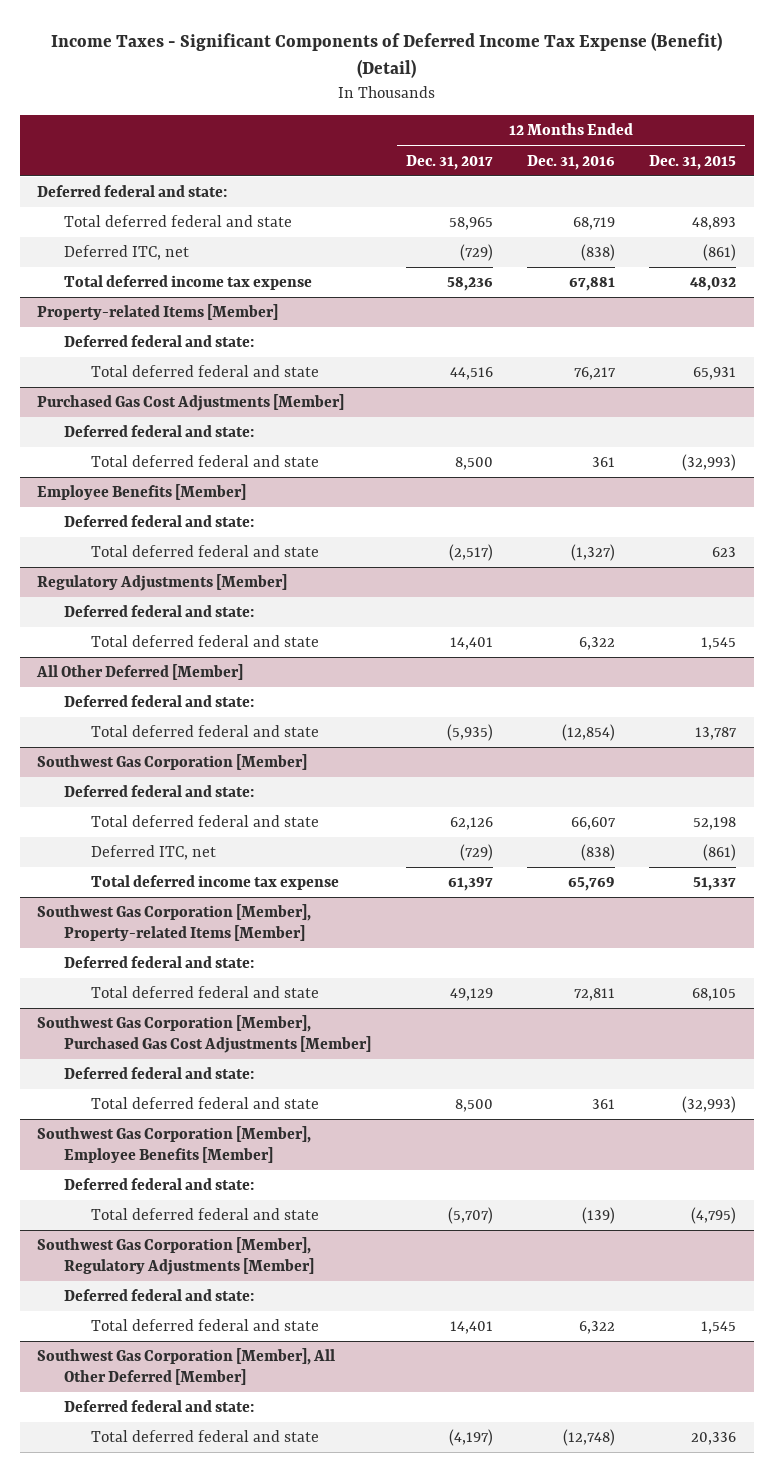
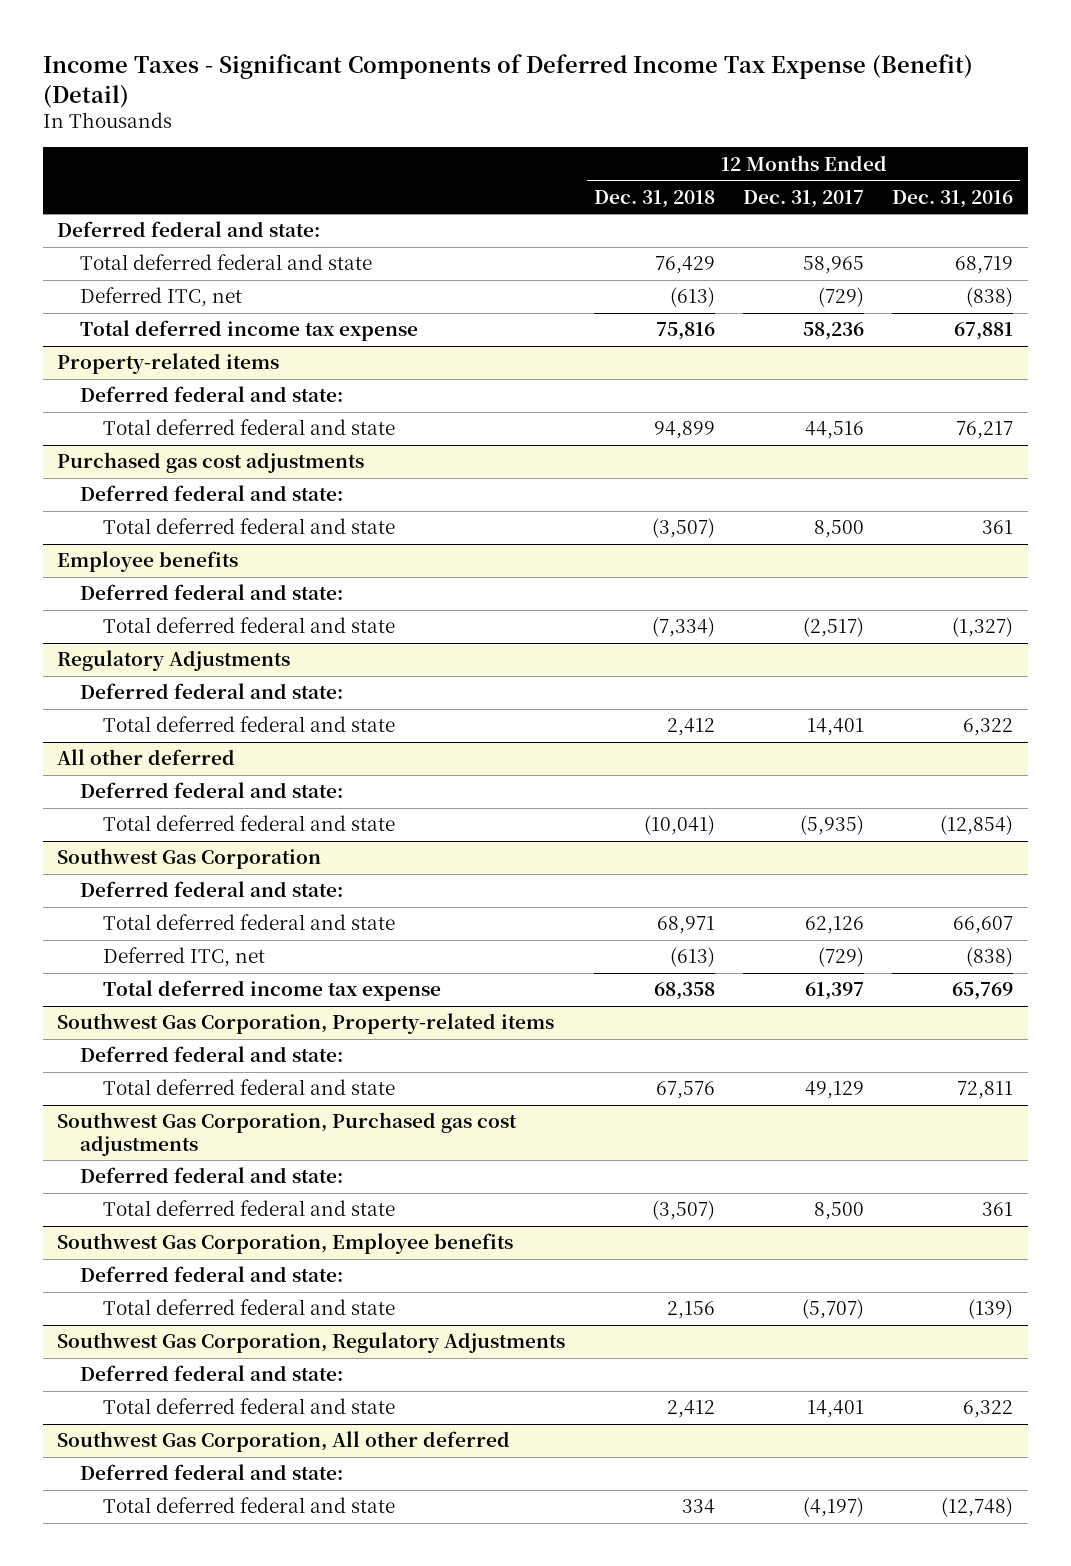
- | 12 Months Ended Dec. 31, 2017 | 12 Months Ended Dec. 31, 2016 | 12 Months Ended Dec. 31, 2015
+ | 12 Months Ended Dec. 31, 2018 | 12 Months Ended Dec. 31, 2017 | 12 Months Ended Dec. 31, 2016
- Property-related Items [Member]
+ Property-related items
- Purchased Gas Cost Adjustments [Member]
+ Purchased gas cost adjustments
- Employee Benefits [Member]
+ Employee benefits
- Regulatory Adjustments [Member]
+ Regulatory Adjustments
- All Other Deferred [Member]
+ All other deferred
- Southwest Gas Corporation [Member]
+ Southwest Gas Corporation
- Southwest Gas Corporation [Member], Property-related Items [Member]
+ Southwest Gas Corporation, Property-related items
- Southwest Gas Corporation [Member], Purchased Gas Cost Adjustments [Member]
+ Southwest Gas Corporation, Purchased gas cost adjustments
- Southwest Gas Corporation [Member], Employee Benefits [Member]
+ Southwest Gas Corporation, Employee benefits
- Southwest Gas Corporation [Member], Regulatory Adjustments [Member]
+ Southwest Gas Corporation, Regulatory Adjustments
- Southwest Gas Corporation [Member], All Other Deferred [Member]
+ Southwest Gas Corporation, All other deferred

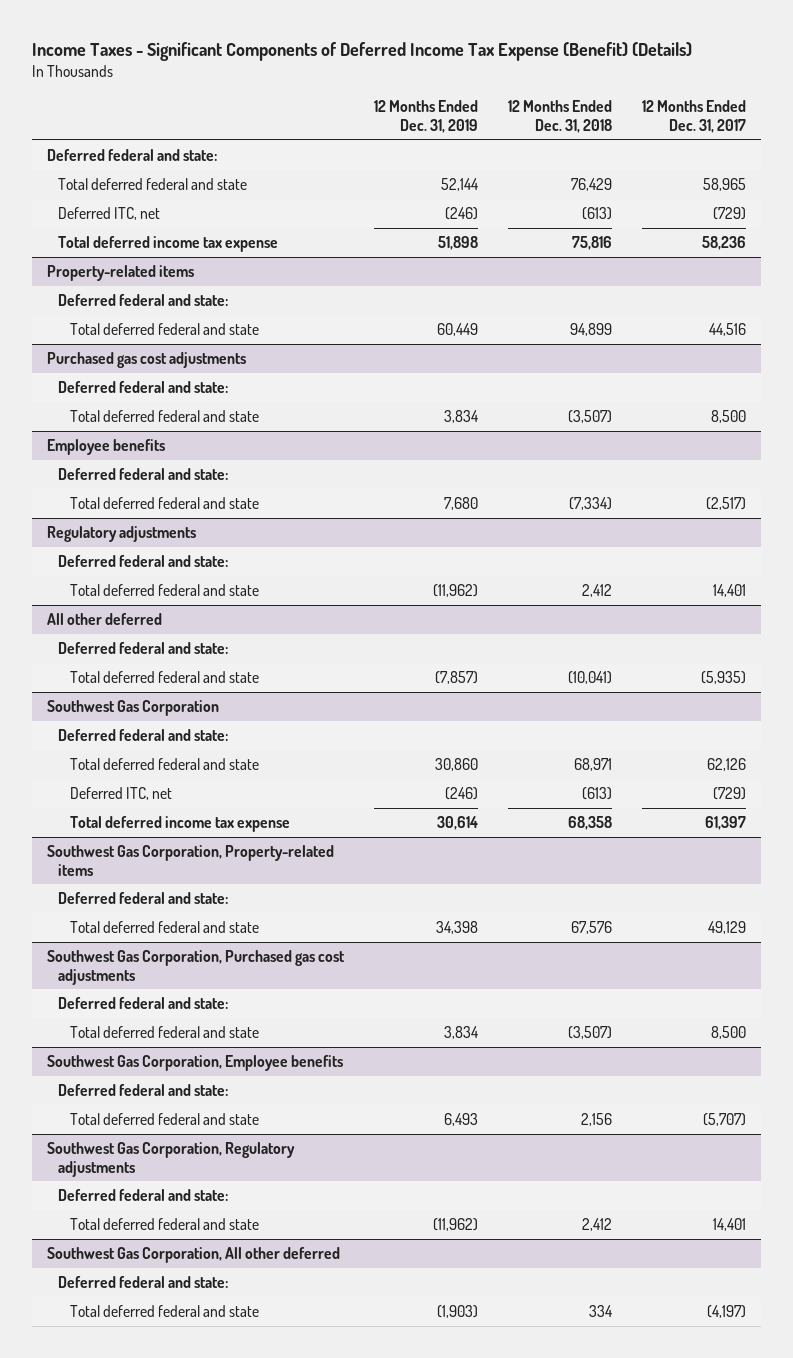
- Income Taxes - Significant Components of Deferred Income Tax Expense (Benefit) (Detail)
+ Income Taxes - Significant Components of Deferred Income Tax Expense (Benefit) (Details)
- | 12 Months Ended Dec. 31, 2018 | 12 Months Ended Dec. 31, 2017 | 12 Months Ended Dec. 31, 2016
+ | 12 Months Ended Dec. 31, 2019 | 12 Months Ended Dec. 31, 2018 | 12 Months Ended Dec. 31, 2017
- Regulatory Adjustments
+ Regulatory adjustments
- Southwest Gas Corporation, Regulatory Adjustments
+ Southwest Gas Corporation, Regulatory adjustments

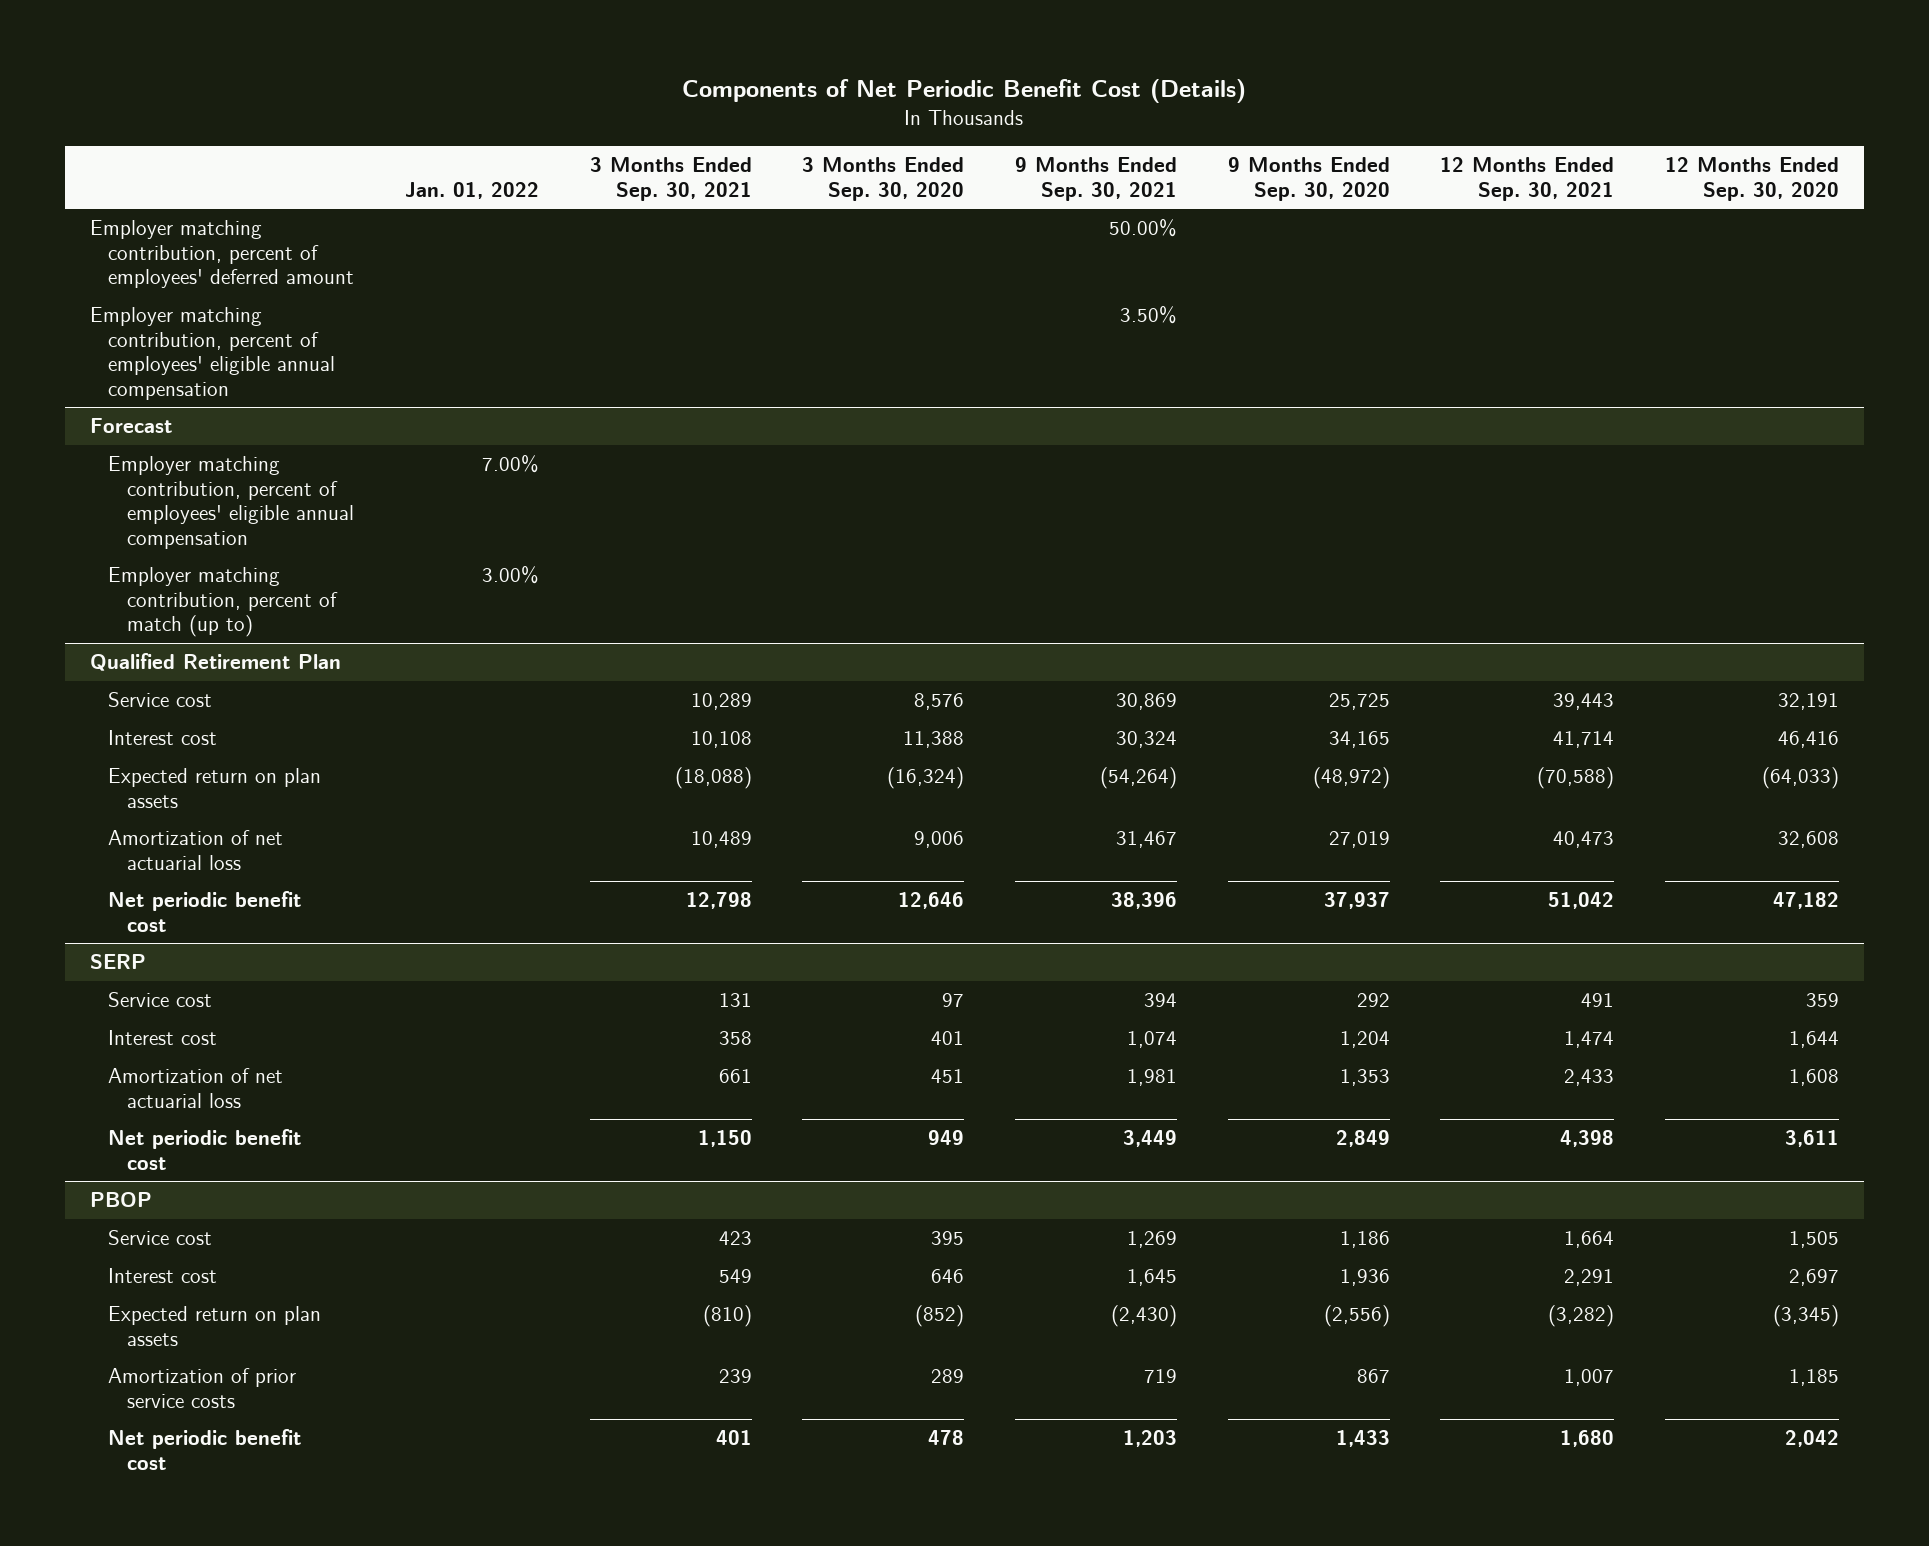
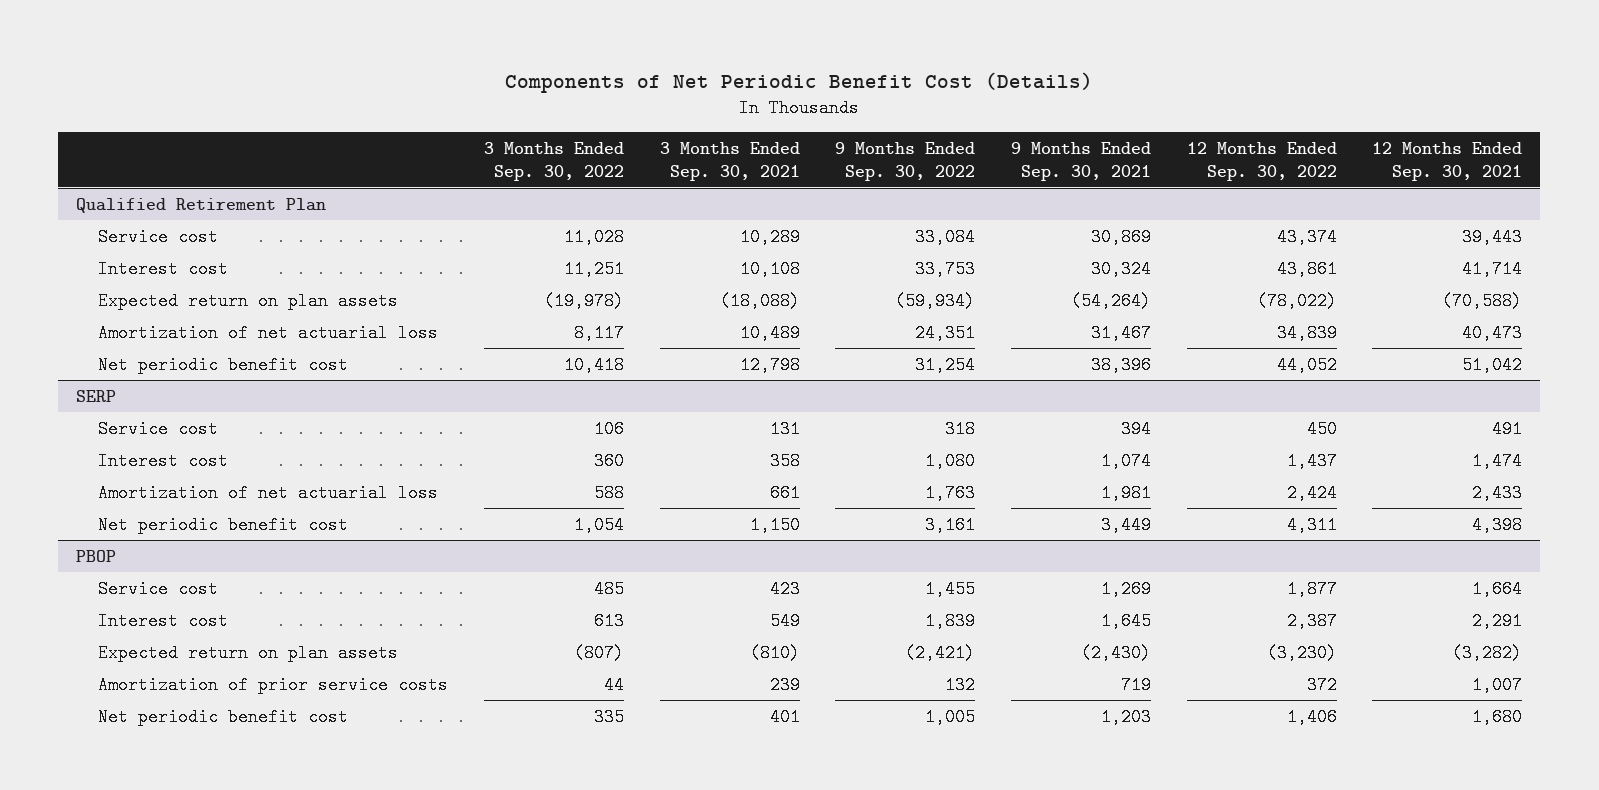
- | Jan. 01, 2022 | 3 Months Ended Sep. 30, 2021 | 3 Months Ended Sep. 30, 2020 | 9 Months Ended Sep. 30, 2021 | 9 Months Ended Sep. 30, 2020 | 12 Months Ended Sep. 30, 2021 | 12 Months Ended Sep. 30, 2020
+ | 3 Months Ended Sep. 30, 2022 | 3 Months Ended Sep. 30, 2021 | 9 Months Ended Sep. 30, 2022 | 9 Months Ended Sep. 30, 2021 | 12 Months Ended Sep. 30, 2022 | 12 Months Ended Sep. 30, 2021
- Employer matching contribution, percent of employees' deferred amount | | | | 50.00% | | |
- Employer matching contribution, percent of employees' eligible annual compensation | | | | 3.50% | | |
- Forecast
- Employer matching contribution, percent of employees' eligible annual compensation | 7.00% | | | | | |
- Employer matching contribution, percent of match (up to) | 3.00% | | | | | |

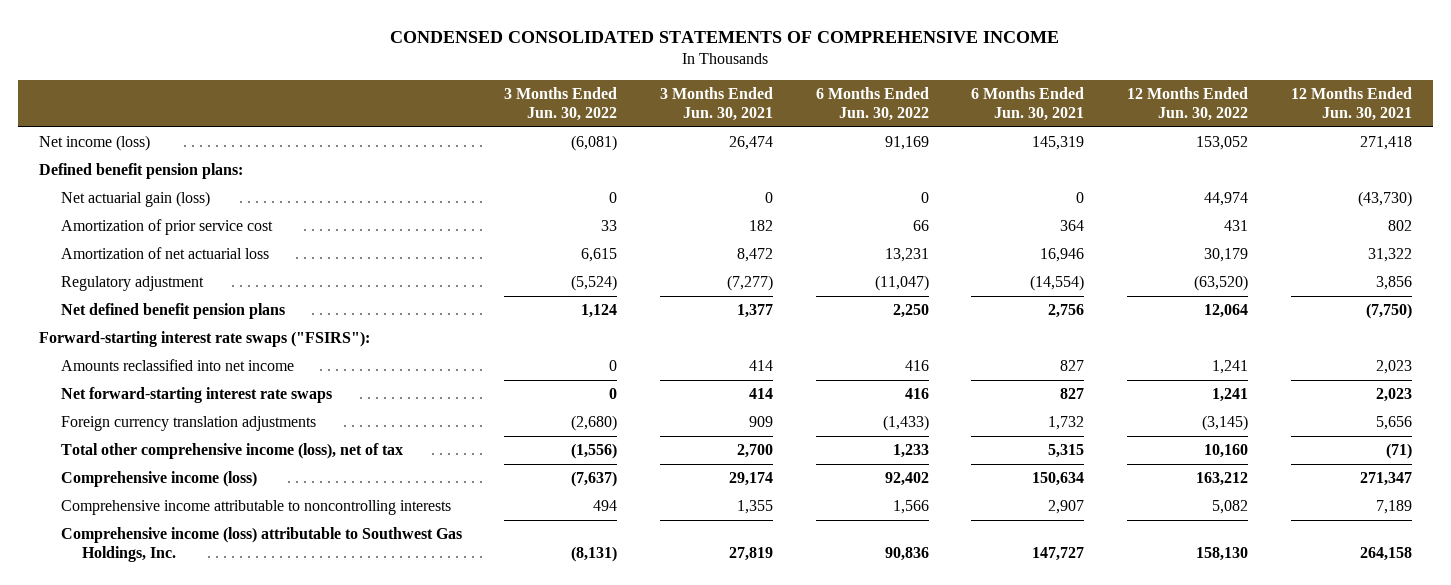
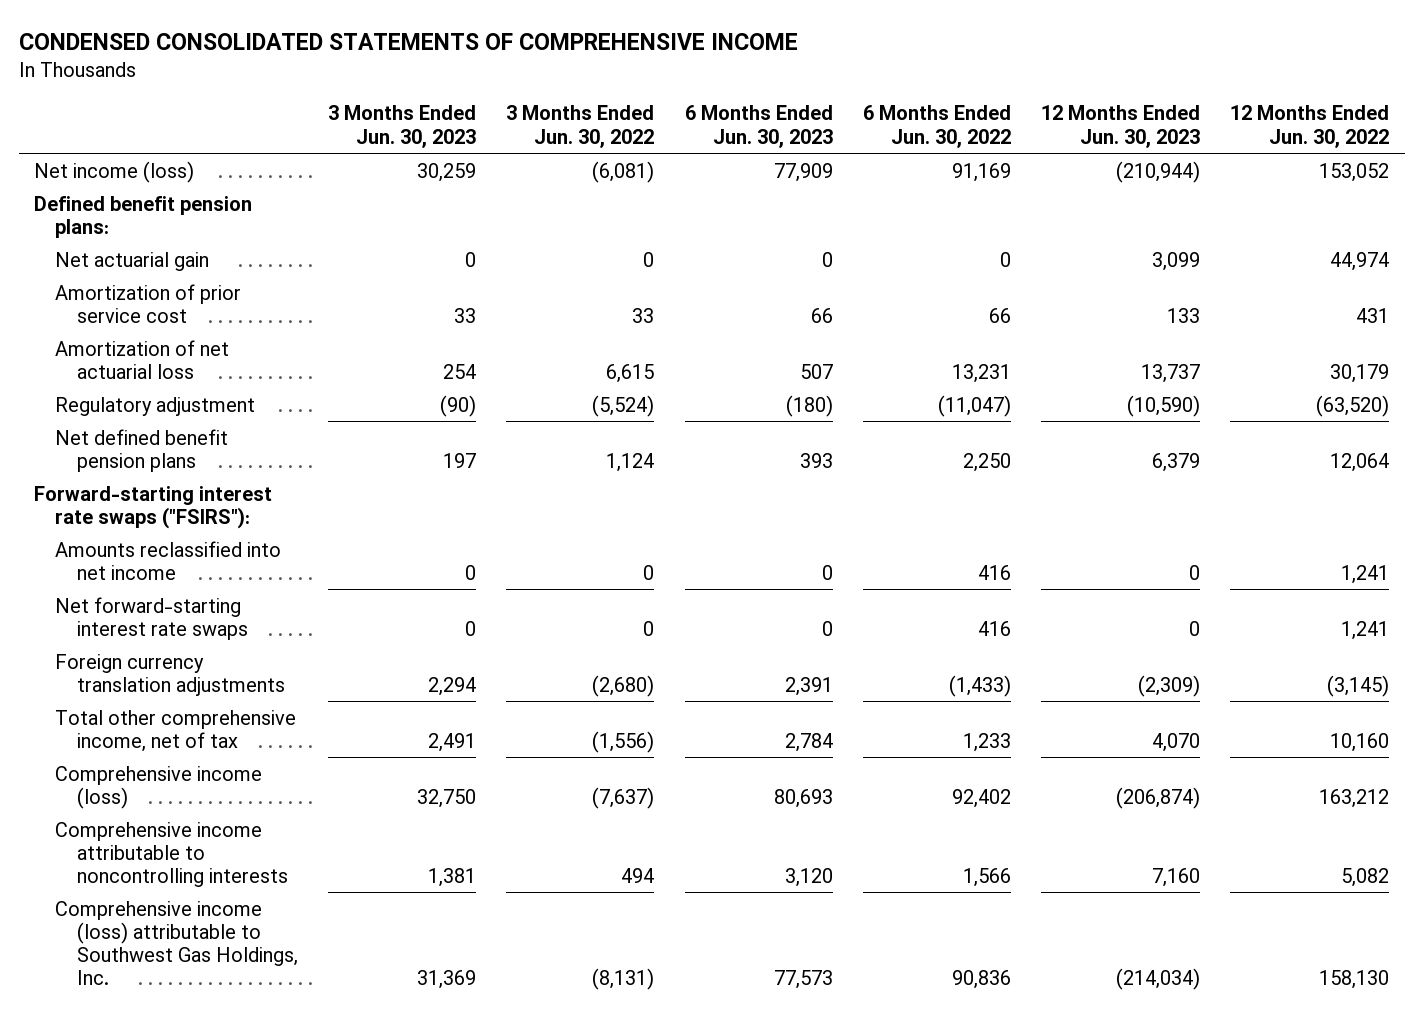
- | 3 Months Ended Jun. 30, 2022 | 3 Months Ended Jun. 30, 2021 | 6 Months Ended Jun. 30, 2022 | 6 Months Ended Jun. 30, 2021 | 12 Months Ended Jun. 30, 2022 | 12 Months Ended Jun. 30, 2021
+ | 3 Months Ended Jun. 30, 2023 | 3 Months Ended Jun. 30, 2022 | 6 Months Ended Jun. 30, 2023 | 6 Months Ended Jun. 30, 2022 | 12 Months Ended Jun. 30, 2023 | 12 Months Ended Jun. 30, 2022
- Net actuarial gain (loss) | 0 | 0 | 0 | 0 | 44,974 | (43,730)
+ Net actuarial gain | 0 | 0 | 0 | 0 | 3,099 | 44,974
- Total other comprehensive income (loss), net of tax | (1,556) | 2,700 | 1,233 | 5,315 | 10,160 | (71)
+ Total other comprehensive income, net of tax | 2,491 | (1,556) | 2,784 | 1,233 | 4,070 | 10,160

